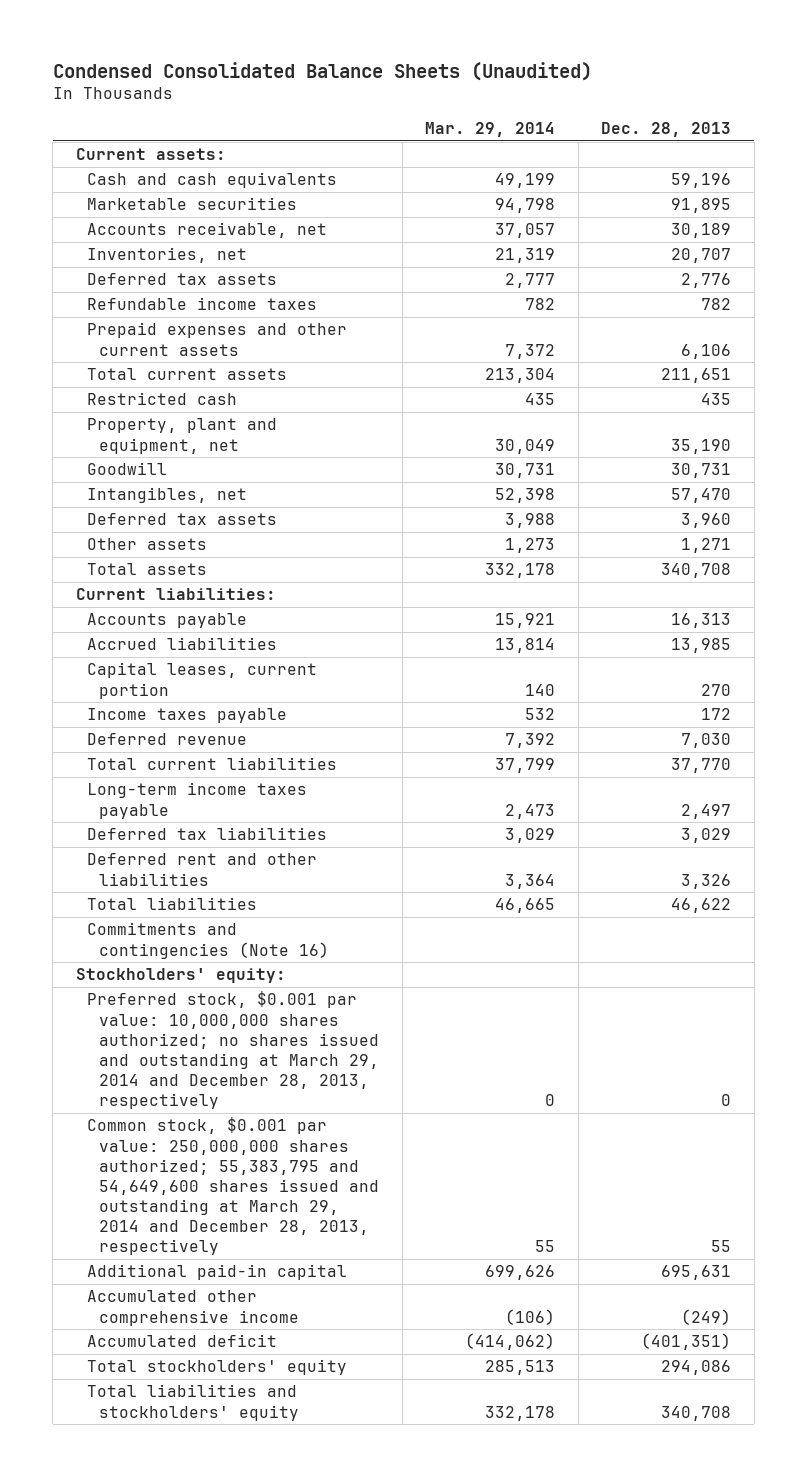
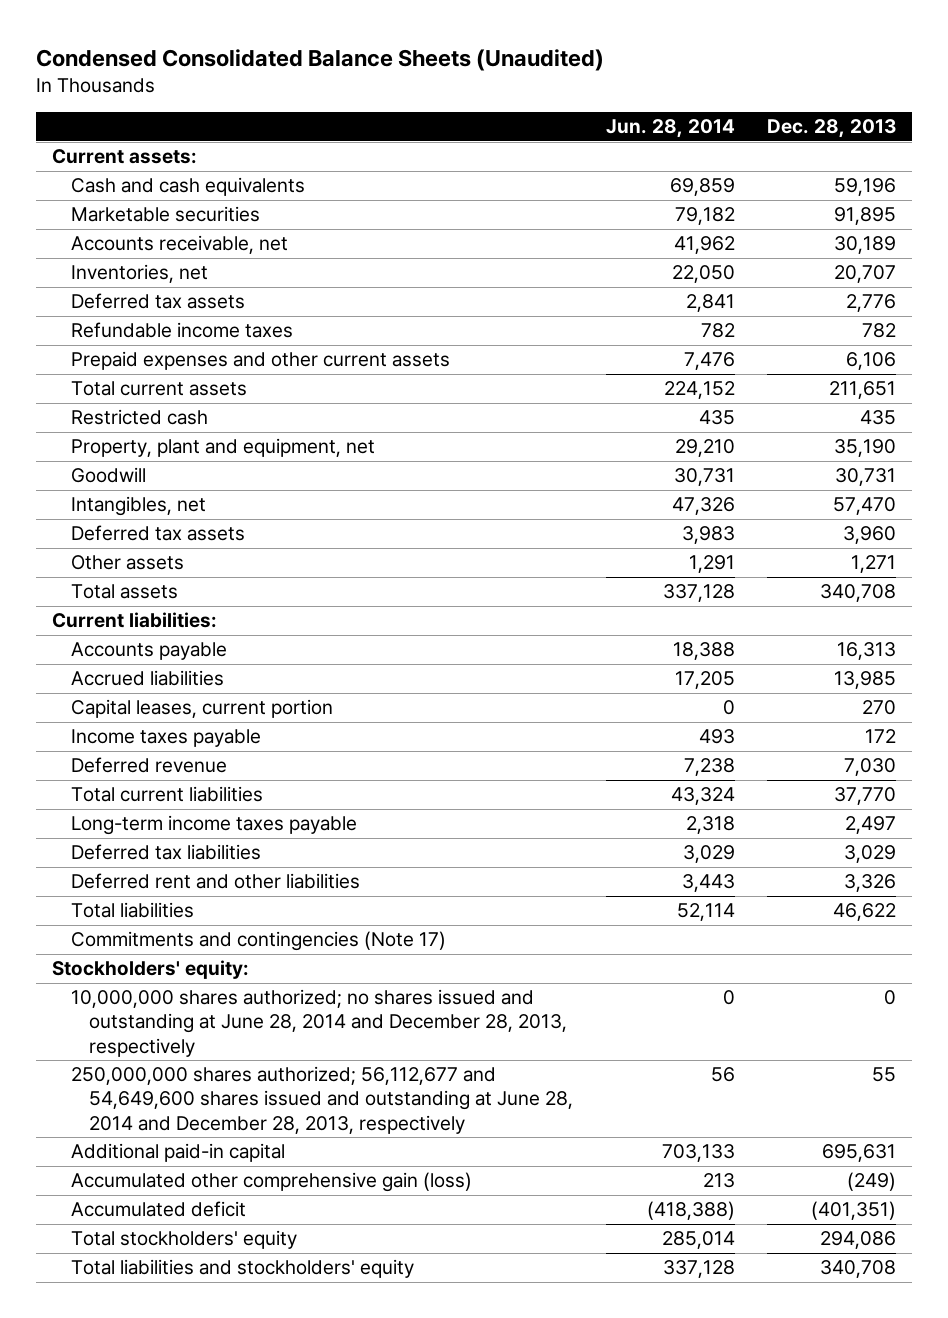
- | Mar. 29, 2014 | Dec. 28, 2013
+ | Jun. 28, 2014 | Dec. 28, 2013
- Commitments and contingencies (Note 16)
+ Commitments and contingencies (Note 17)
- Preferred stock, $0.001 par value: 10,000,000 shares authorized; no shares issued and outstanding at March 29, 2014 and December 28, 2013, respectively | 0 | 0
- Common stock, $0.001 par value: 250,000,000 shares authorized; 55,383,795 and 54,649,600 shares issued and outstanding at March 29, 2014 and December 28, 2013, respectively | 55 | 55
+ 10,000,000 shares authorized; no shares issued and outstanding at June 28, 2014 and December 28, 2013, respectively | 0 | 0
+ 250,000,000 shares authorized; 56,112,677 and 54,649,600 shares issued and outstanding at June 28, 2014 and December 28, 2013, respectively | 56 | 55
- Accumulated other comprehensive income | (106) | (249)
+ Accumulated other comprehensive gain (loss) | 213 | (249)

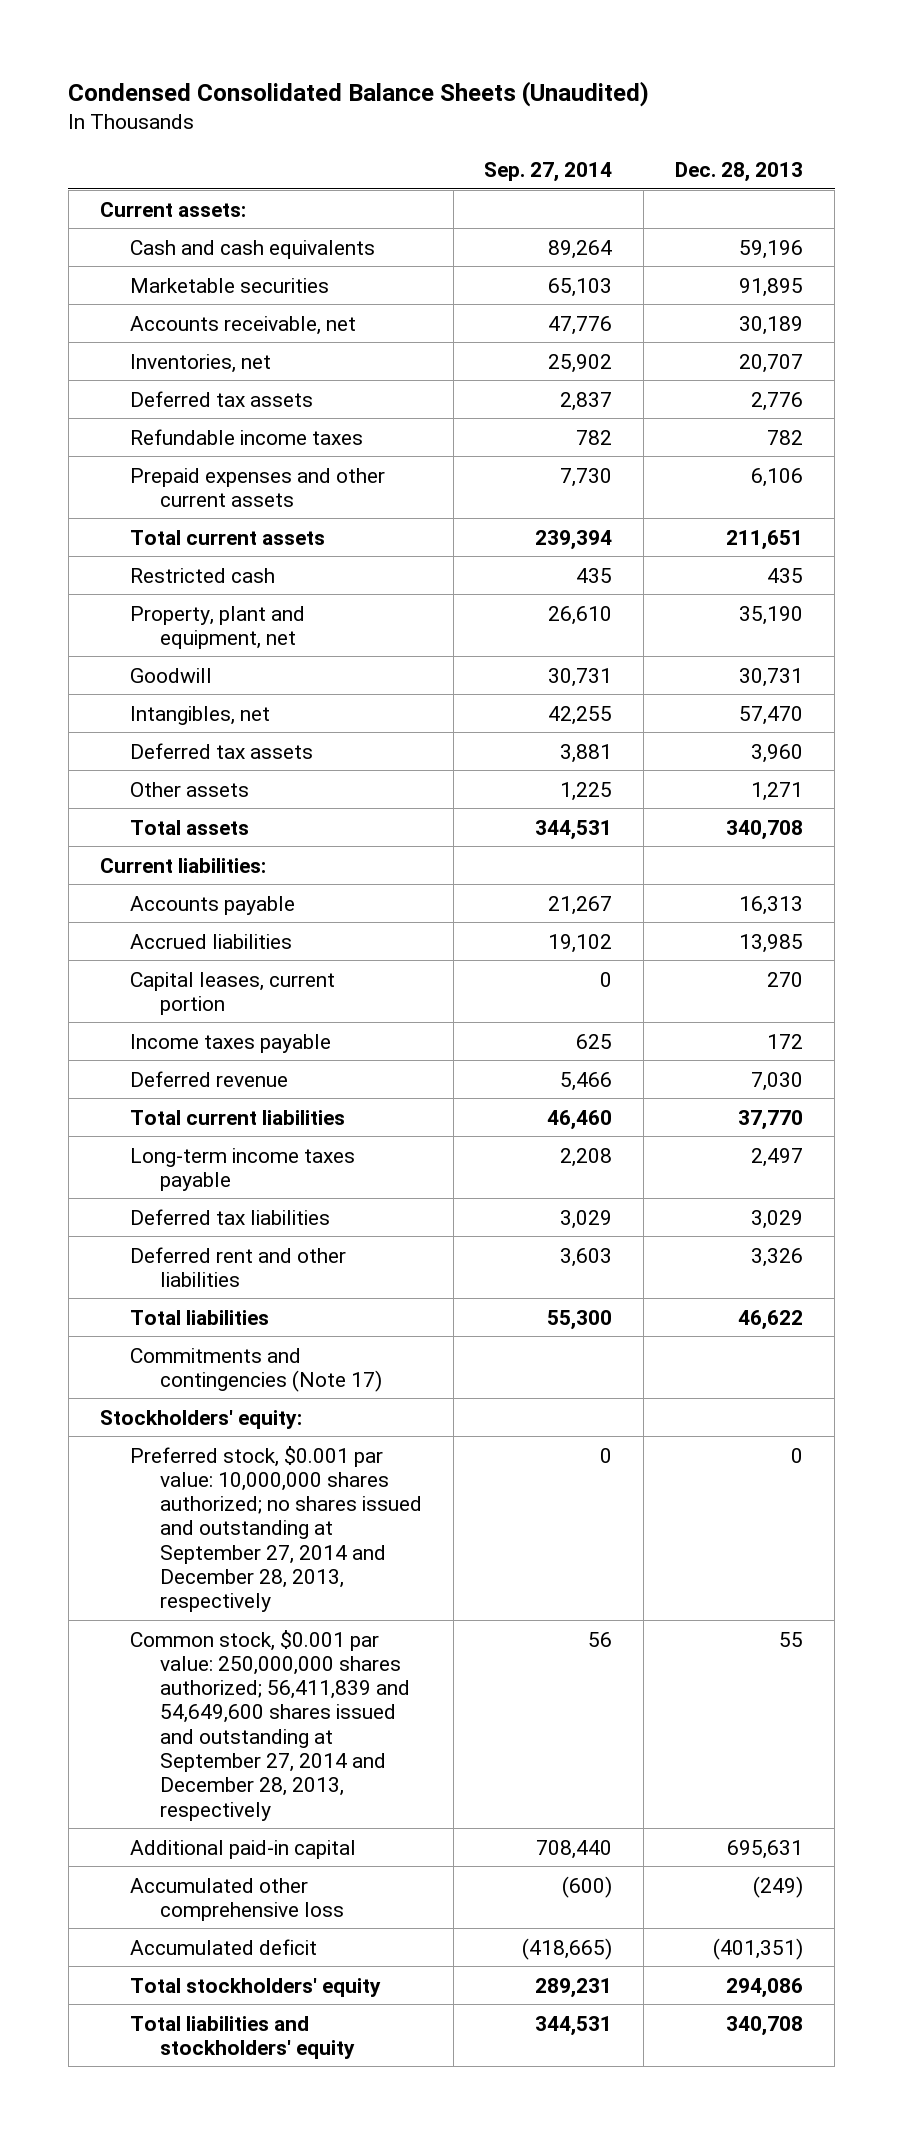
- | Jun. 28, 2014 | Dec. 28, 2013
+ | Sep. 27, 2014 | Dec. 28, 2013
- 10,000,000 shares authorized; no shares issued and outstanding at June 28, 2014 and December 28, 2013, respectively | 0 | 0
- 250,000,000 shares authorized; 56,112,677 and 54,649,600 shares issued and outstanding at June 28, 2014 and December 28, 2013, respectively | 56 | 55
+ Preferred stock, $0.001 par value: 10,000,000 shares authorized; no shares issued and outstanding at September 27, 2014 and December 28, 2013, respectively | 0 | 0
+ Common stock, $0.001 par value: 250,000,000 shares authorized; 56,411,839 and 54,649,600 shares issued and outstanding at September 27, 2014 and December 28, 2013, respectively | 56 | 55
- Accumulated other comprehensive gain (loss) | 213 | (249)
+ Accumulated other comprehensive loss | (600) | (249)

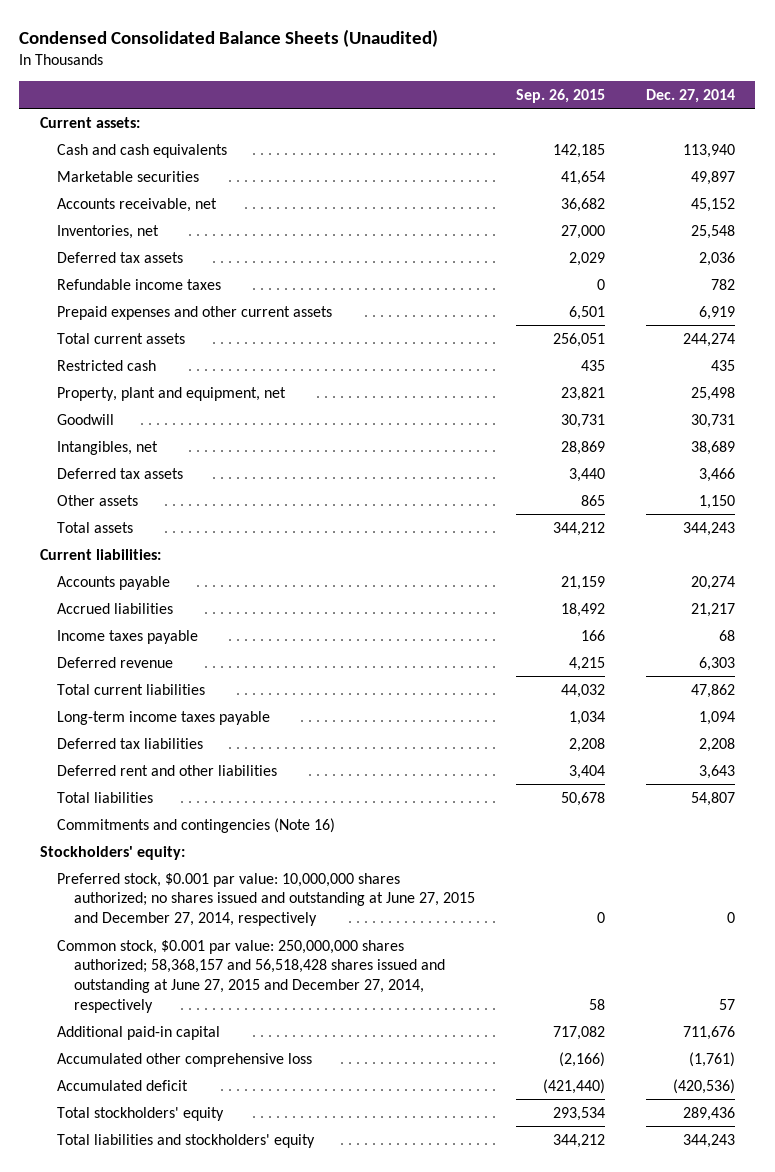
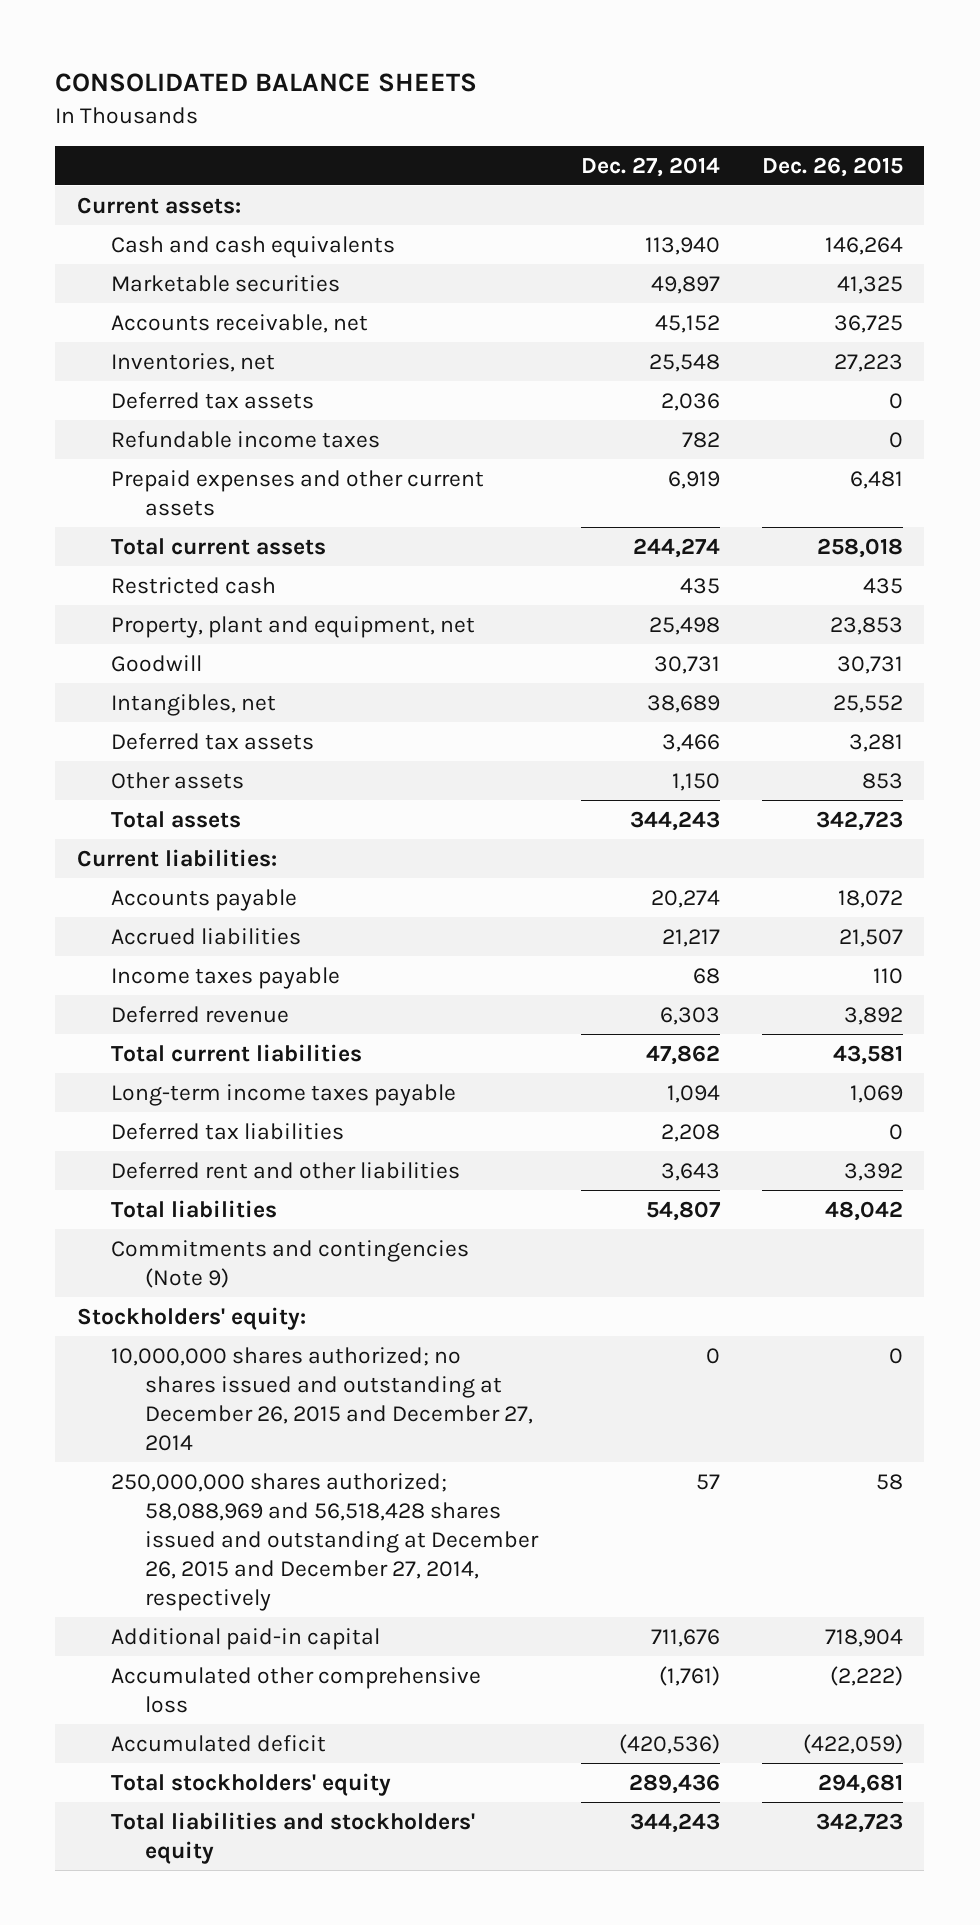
- Condensed Consolidated Balance Sheets (Unaudited)
+ CONSOLIDATED BALANCE SHEETS
- | Sep. 26, 2015 | Dec. 27, 2014
+ | Dec. 27, 2014 | Dec. 26, 2015
- Commitments and contingencies (Note 16)
+ Commitments and contingencies (Note 9)
- Preferred stock, $0.001 par value: 10,000,000 shares authorized; no shares issued and outstanding at June 27, 2015 and December 27, 2014, respectively | 0 | 0
- Common stock, $0.001 par value: 250,000,000 shares authorized; 58,368,157 and 56,518,428 shares issued and outstanding at June 27, 2015 and December 27, 2014, respectively | 58 | 57
+ 10,000,000 shares authorized; no shares issued and outstanding at December 26, 2015 and December 27, 2014 | 0 | 0
+ 250,000,000 shares authorized; 58,088,969 and 56,518,428 shares issued and outstanding at December 26, 2015 and December 27, 2014, respectively | 57 | 58

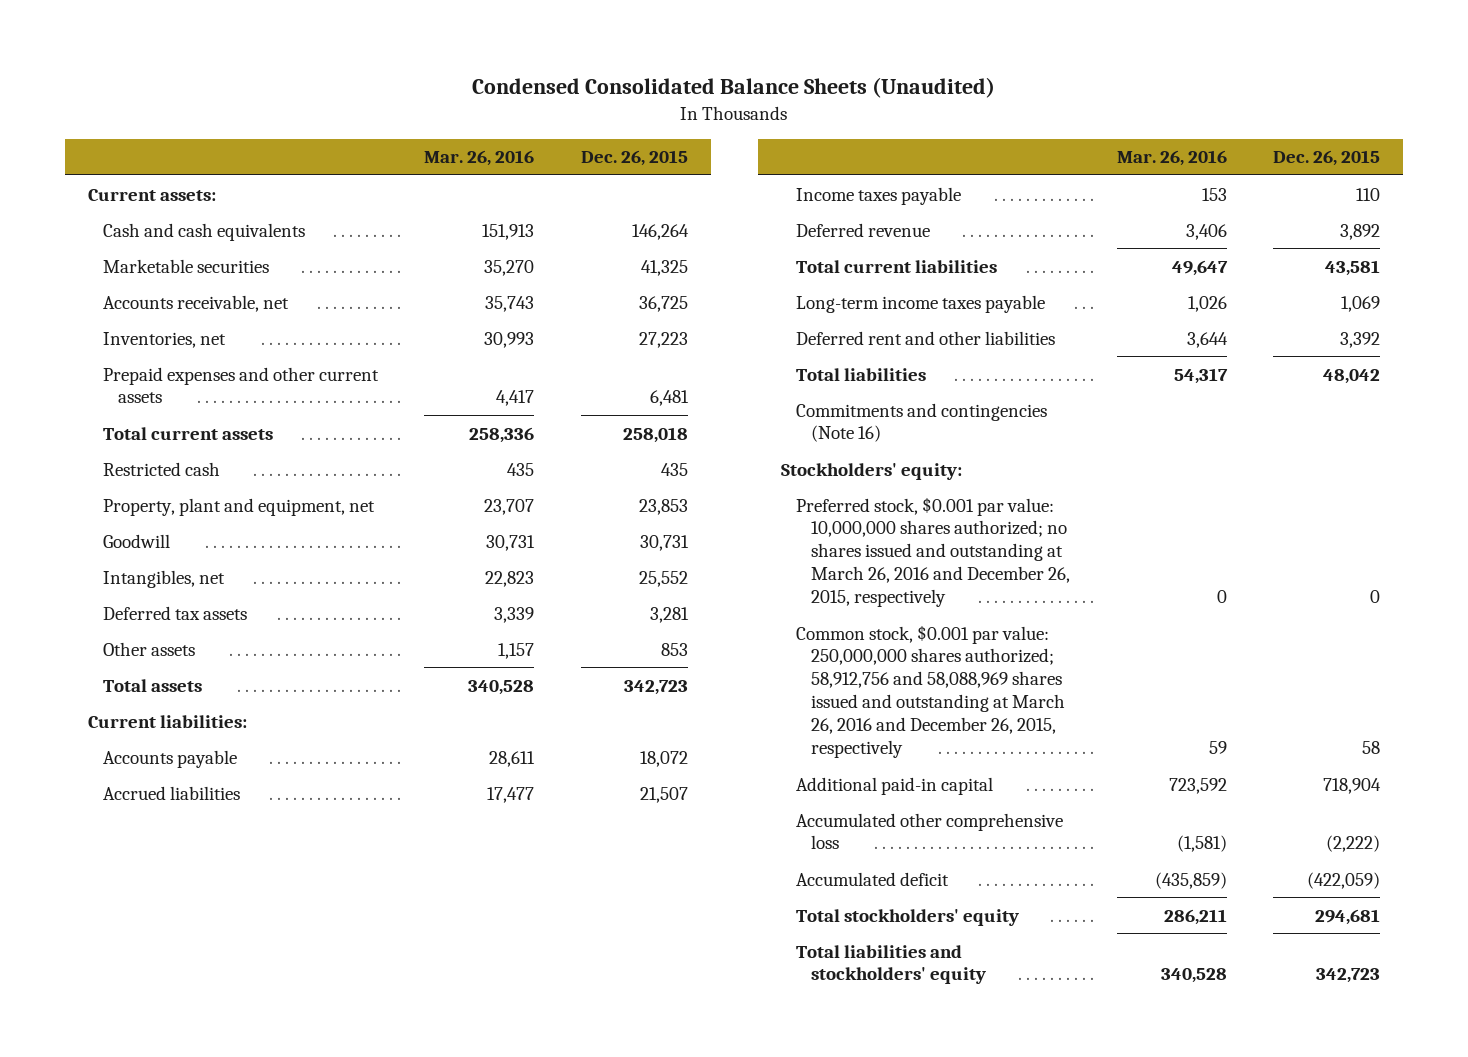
- CONSOLIDATED BALANCE SHEETS
+ Condensed Consolidated Balance Sheets (Unaudited)
- | Dec. 27, 2014 | Dec. 26, 2015
+ | Mar. 26, 2016 | Dec. 26, 2015
- Deferred tax assets | 2,036 | 0
- Refundable income taxes | 782 | 0
- Deferred tax liabilities | 2,208 | 0
- Commitments and contingencies (Note 9)
+ Commitments and contingencies (Note 16)
- 10,000,000 shares authorized; no shares issued and outstanding at December 26, 2015 and December 27, 2014 | 0 | 0
- 250,000,000 shares authorized; 58,088,969 and 56,518,428 shares issued and outstanding at December 26, 2015 and December 27, 2014, respectively | 57 | 58
+ Preferred stock, $0.001 par value: 10,000,000 shares authorized; no shares issued and outstanding at March 26, 2016 and December 26, 2015, respectively | 0 | 0
+ Common stock, $0.001 par value: 250,000,000 shares authorized; 58,912,756 and 58,088,969 shares issued and outstanding at March 26, 2016 and December 26, 2015, respectively | 59 | 58

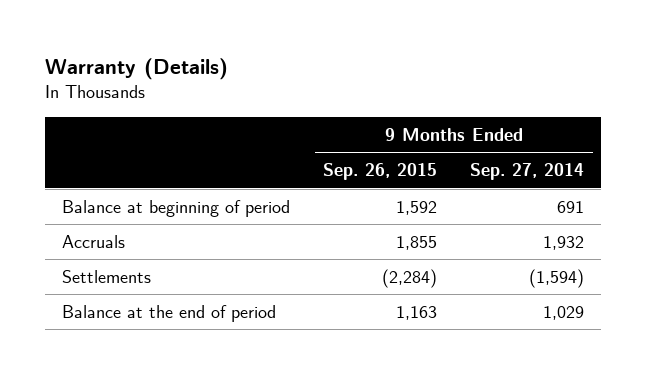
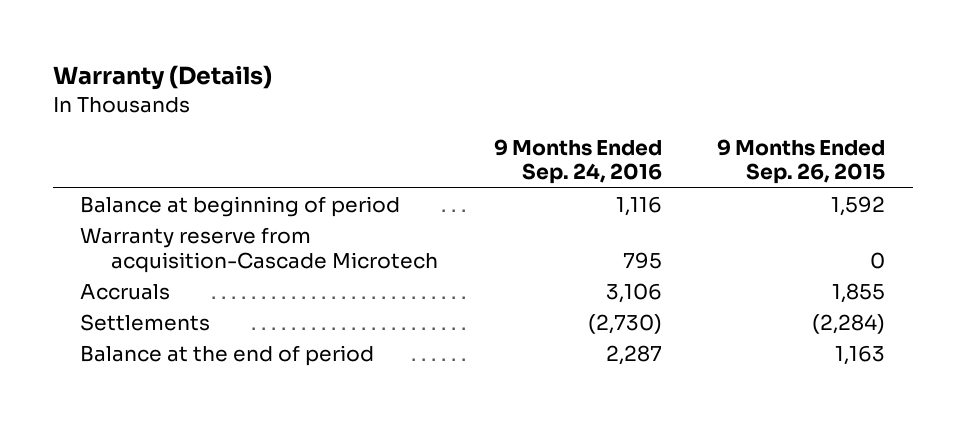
- | 9 Months Ended Sep. 26, 2015 | 9 Months Ended Sep. 27, 2014
+ | 9 Months Ended Sep. 24, 2016 | 9 Months Ended Sep. 26, 2015
+ Warranty reserve from acquisition-Cascade Microtech | 795 | 0

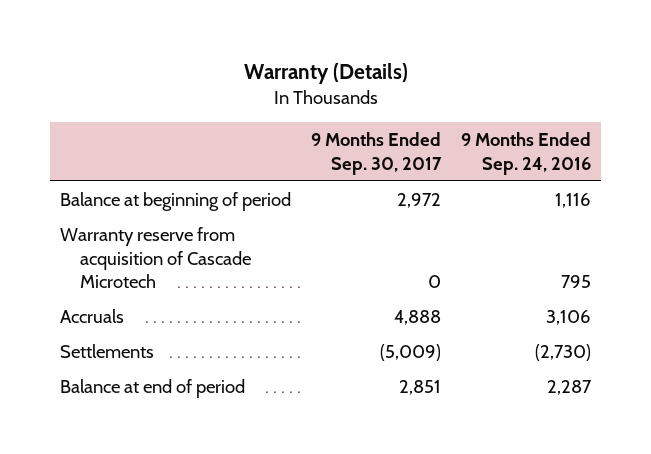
- | 9 Months Ended Sep. 24, 2016 | 9 Months Ended Sep. 26, 2015
+ | 9 Months Ended Sep. 30, 2017 | 9 Months Ended Sep. 24, 2016
- Warranty reserve from acquisition-Cascade Microtech | 795 | 0
+ Warranty reserve from acquisition of Cascade Microtech | 0 | 795
- Balance at the end of period | 2,287 | 1,163
+ Balance at end of period | 2,851 | 2,287

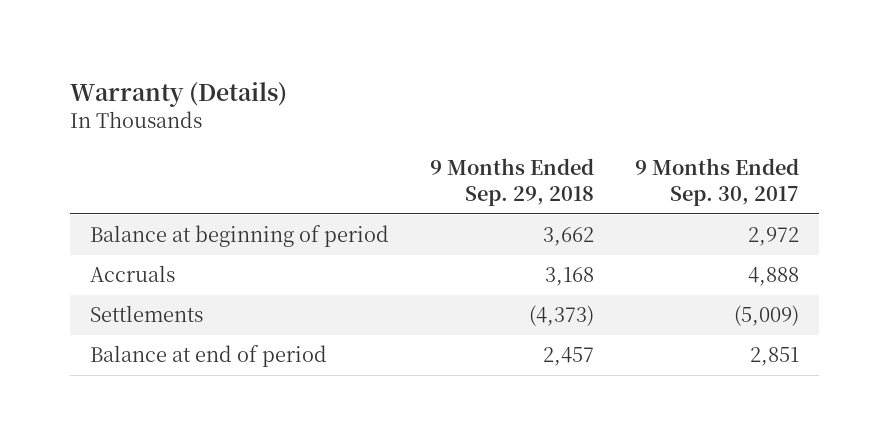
- | 9 Months Ended Sep. 30, 2017 | 9 Months Ended Sep. 24, 2016
+ | 9 Months Ended Sep. 29, 2018 | 9 Months Ended Sep. 30, 2017
- Warranty reserve from acquisition of Cascade Microtech | 0 | 795

